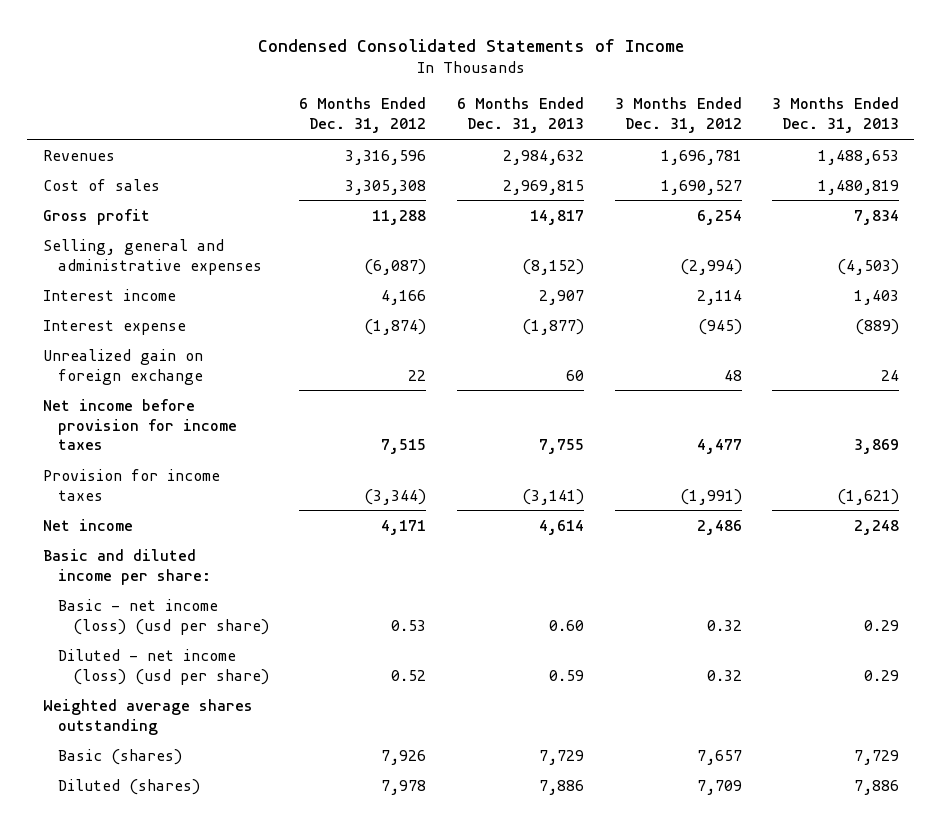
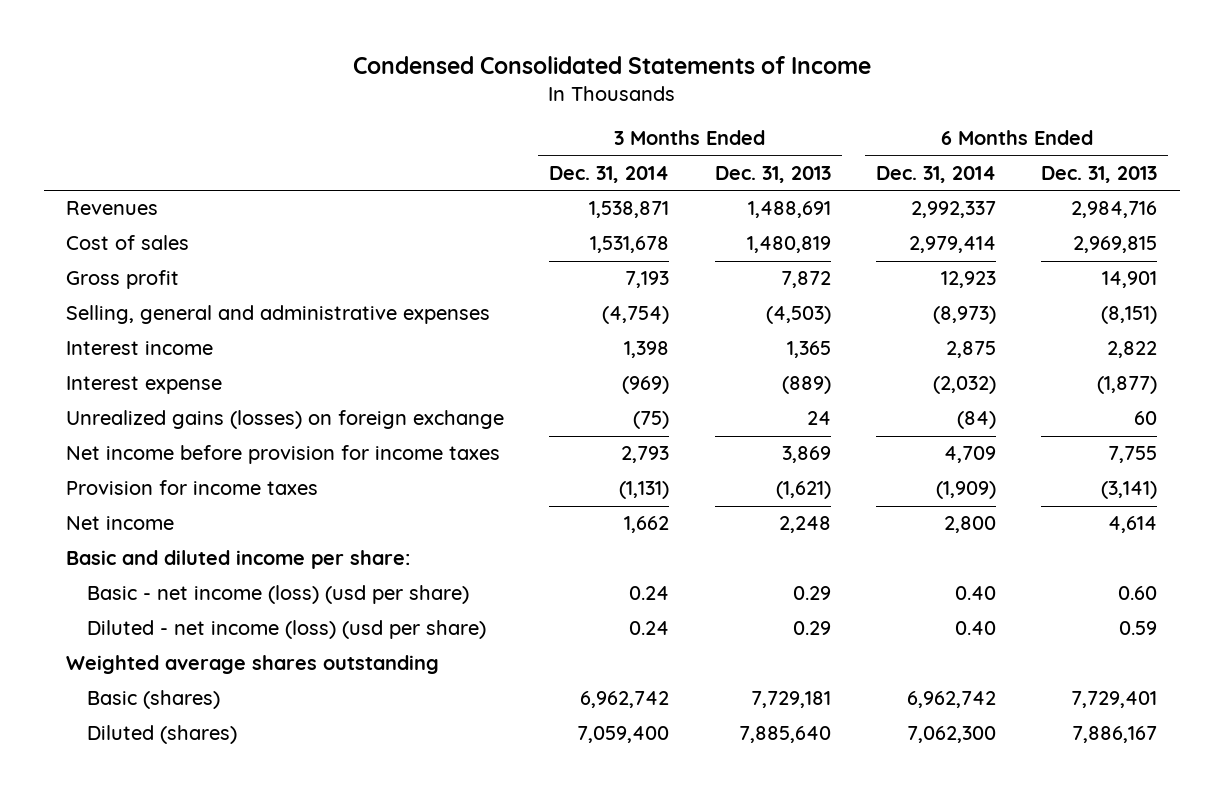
- | 6 Months Ended Dec. 31, 2012 | 6 Months Ended Dec. 31, 2013 | 3 Months Ended Dec. 31, 2012 | 3 Months Ended Dec. 31, 2013
+ | 3 Months Ended Dec. 31, 2014 | 3 Months Ended Dec. 31, 2013 | 6 Months Ended Dec. 31, 2014 | 6 Months Ended Dec. 31, 2013
- Revenues | 3,316,596 | 2,984,632 | 1,696,781 | 1,488,653
+ Revenues | 1,538,871 | 1,488,691 | 2,992,337 | 2,984,716
- Gross profit | 11,288 | 14,817 | 6,254 | 7,834
- Selling, general and administrative expenses | (6,087) | (8,152) | (2,994) | (4,503)
- Interest income | 4,166 | 2,907 | 2,114 | 1,403
+ Gross profit | 7,193 | 7,872 | 12,923 | 14,901
+ Selling, general and administrative expenses | (4,754) | (4,503) | (8,973) | (8,151)
+ Interest income | 1,398 | 1,365 | 2,875 | 2,822
- Unrealized gain on foreign exchange | 22 | 60 | 48 | 24
+ Unrealized gains (losses) on foreign exchange | (75) | 24 | (84) | 60
- Basic (shares) | 7,926 | 7,729 | 7,657 | 7,729
- Diluted (shares) | 7,978 | 7,886 | 7,709 | 7,886
+ Basic (shares) | 6,962,742 | 7,729,181 | 6,962,742 | 7,729,401
+ Diluted (shares) | 7,059,400 | 7,885,640 | 7,062,300 | 7,886,167

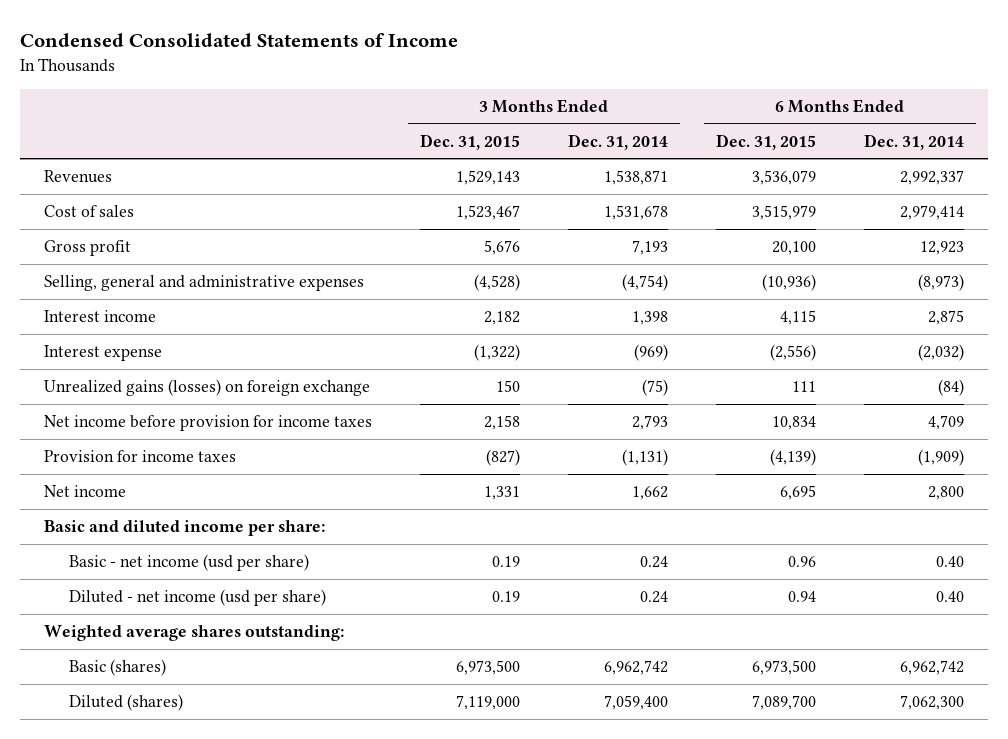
- | 3 Months Ended Dec. 31, 2014 | 3 Months Ended Dec. 31, 2013 | 6 Months Ended Dec. 31, 2014 | 6 Months Ended Dec. 31, 2013
+ | 3 Months Ended Dec. 31, 2015 | 3 Months Ended Dec. 31, 2014 | 6 Months Ended Dec. 31, 2015 | 6 Months Ended Dec. 31, 2014
- Basic - net income (loss) (usd per share) | 0.24 | 0.29 | 0.40 | 0.60
- Diluted - net income (loss) (usd per share) | 0.24 | 0.29 | 0.40 | 0.59
- Weighted average shares outstanding
+ Basic - net income (usd per share) | 0.19 | 0.24 | 0.96 | 0.40
+ Diluted - net income (usd per share) | 0.19 | 0.24 | 0.94 | 0.40
+ Weighted average shares outstanding:

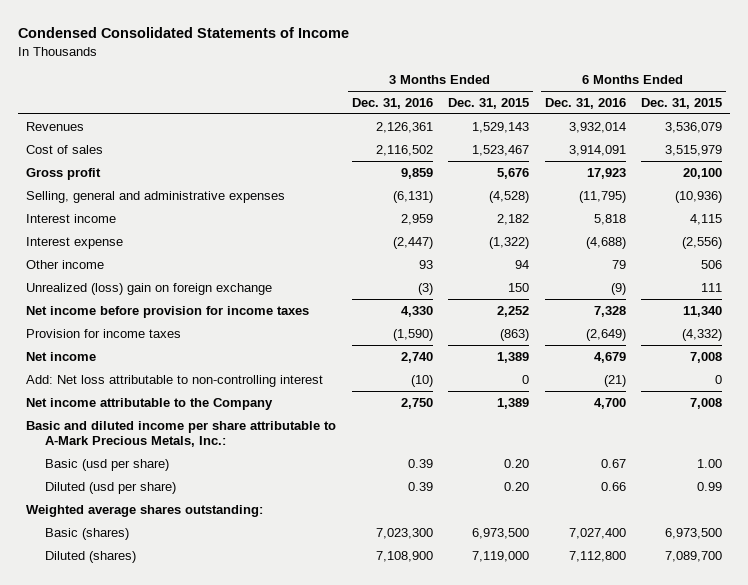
- | 3 Months Ended Dec. 31, 2015 | 3 Months Ended Dec. 31, 2014 | 6 Months Ended Dec. 31, 2015 | 6 Months Ended Dec. 31, 2014
+ | 3 Months Ended Dec. 31, 2016 | 3 Months Ended Dec. 31, 2015 | 6 Months Ended Dec. 31, 2016 | 6 Months Ended Dec. 31, 2015
- Unrealized gains (losses) on foreign exchange | 150 | (75) | 111 | (84)
- Net income before provision for income taxes | 2,158 | 2,793 | 10,834 | 4,709
- Provision for income taxes | (827) | (1,131) | (4,139) | (1,909)
- Net income | 1,331 | 1,662 | 6,695 | 2,800
- Basic and diluted income per share:
- Basic - net income (usd per share) | 0.19 | 0.24 | 0.96 | 0.40
- Diluted - net income (usd per share) | 0.19 | 0.24 | 0.94 | 0.40
+ Other income | 93 | 94 | 79 | 506
+ Unrealized (loss) gain on foreign exchange | (3) | 150 | (9) | 111
+ Net income before provision for income taxes | 4,330 | 2,252 | 7,328 | 11,340
+ Provision for income taxes | (1,590) | (863) | (2,649) | (4,332)
+ Net income | 2,740 | 1,389 | 4,679 | 7,008
+ Add: Net loss attributable to non-controlling interest | (10) | 0 | (21) | 0
+ Net income attributable to the Company | 2,750 | 1,389 | 4,700 | 7,008
+ Basic and diluted income per share attributable to A-Mark Precious Metals, Inc.:
+ Basic (usd per share) | 0.39 | 0.20 | 0.67 | 1.00
+ Diluted (usd per share) | 0.39 | 0.20 | 0.66 | 0.99

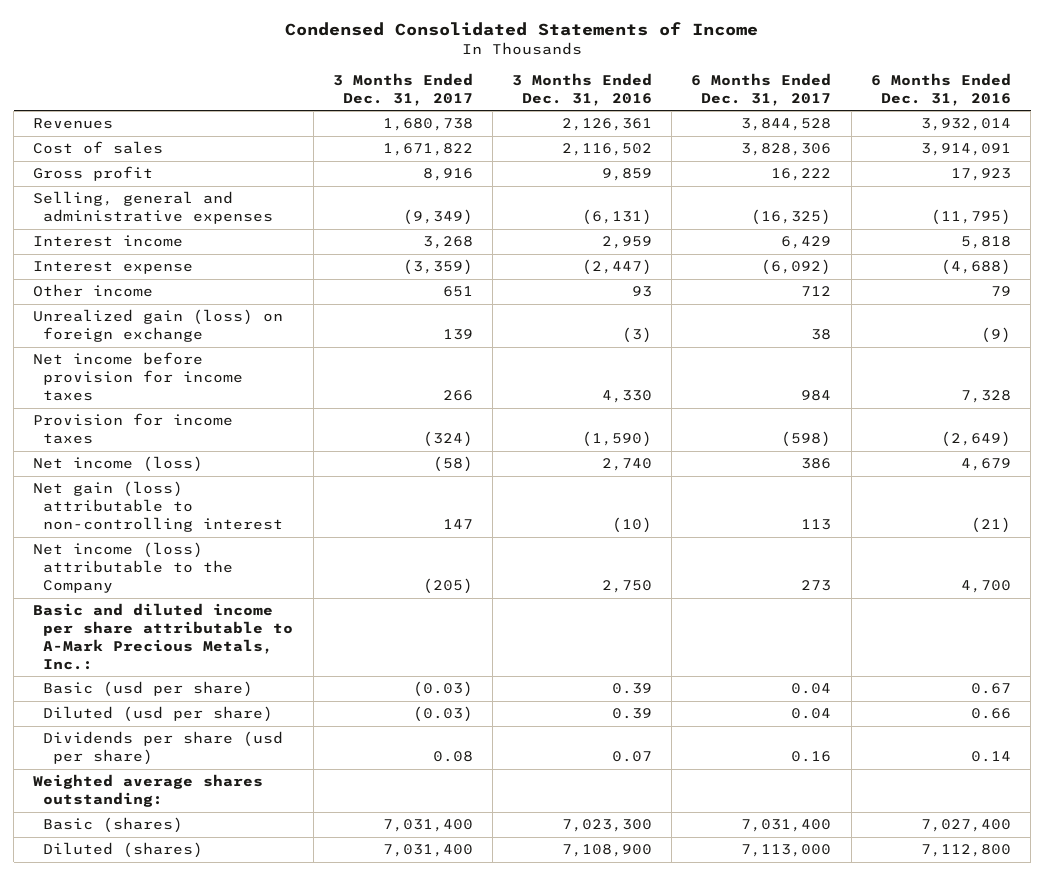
- | 3 Months Ended Dec. 31, 2016 | 3 Months Ended Dec. 31, 2015 | 6 Months Ended Dec. 31, 2016 | 6 Months Ended Dec. 31, 2015
+ | 3 Months Ended Dec. 31, 2017 | 3 Months Ended Dec. 31, 2016 | 6 Months Ended Dec. 31, 2017 | 6 Months Ended Dec. 31, 2016
- Unrealized (loss) gain on foreign exchange | (3) | 150 | (9) | 111
+ Unrealized gain (loss) on foreign exchange | 139 | (3) | 38 | (9)
- Net income | 2,740 | 1,389 | 4,679 | 7,008
- Add: Net loss attributable to non-controlling interest | (10) | 0 | (21) | 0
- Net income attributable to the Company | 2,750 | 1,389 | 4,700 | 7,008
+ Net income (loss) | (58) | 2,740 | 386 | 4,679
+ Net gain (loss) attributable to non-controlling interest | 147 | (10) | 113 | (21)
+ Net income (loss) attributable to the Company | (205) | 2,750 | 273 | 4,700
+ Dividends per share (usd per share) | 0.08 | 0.07 | 0.16 | 0.14

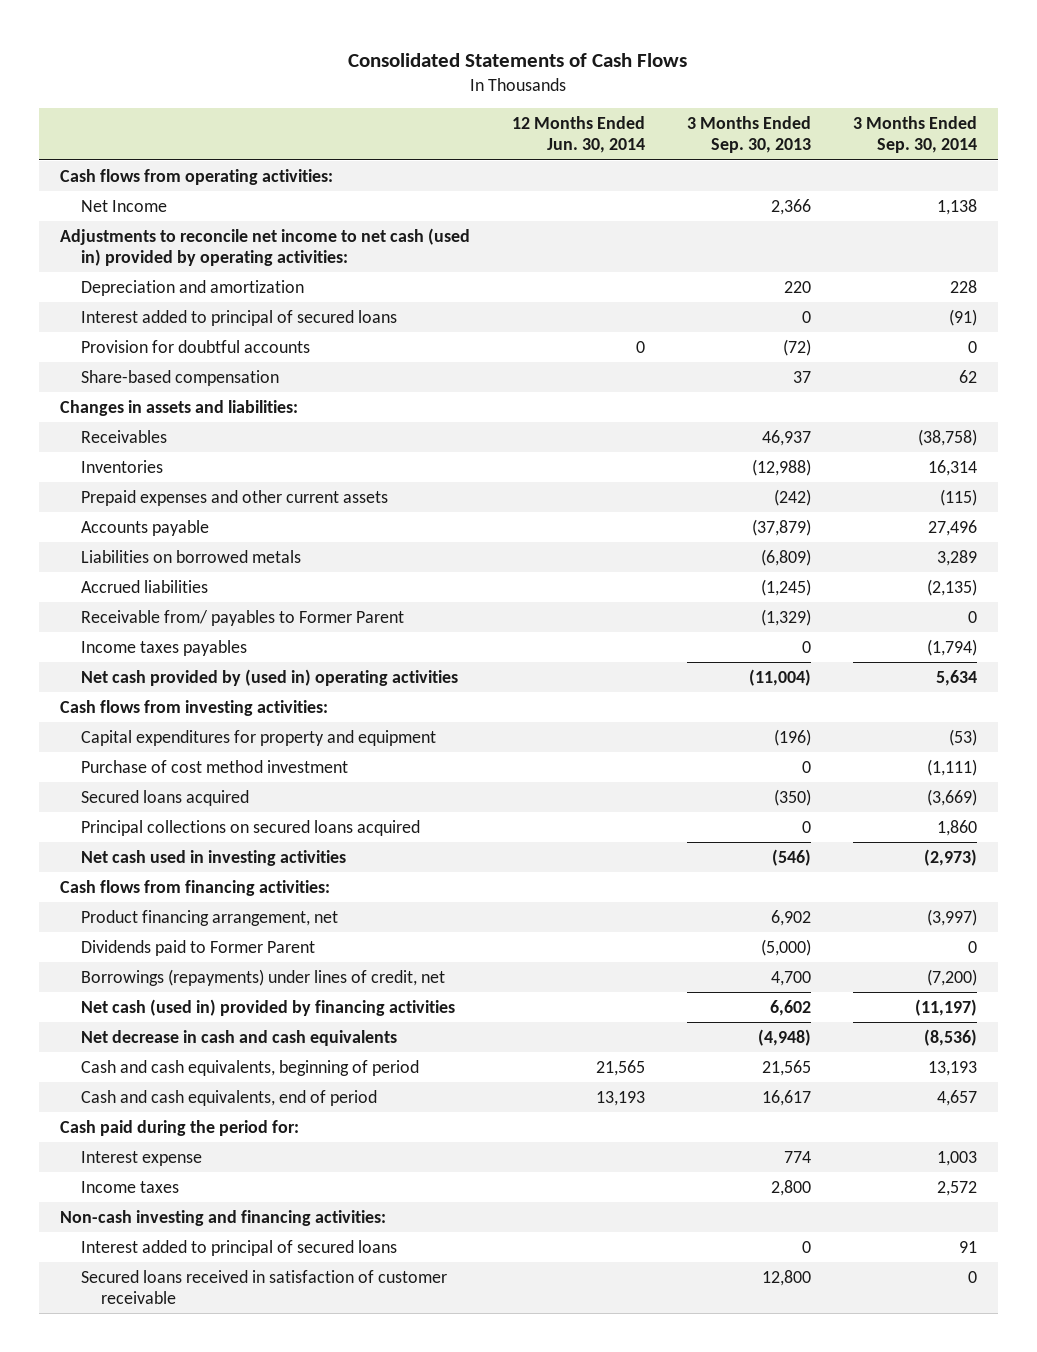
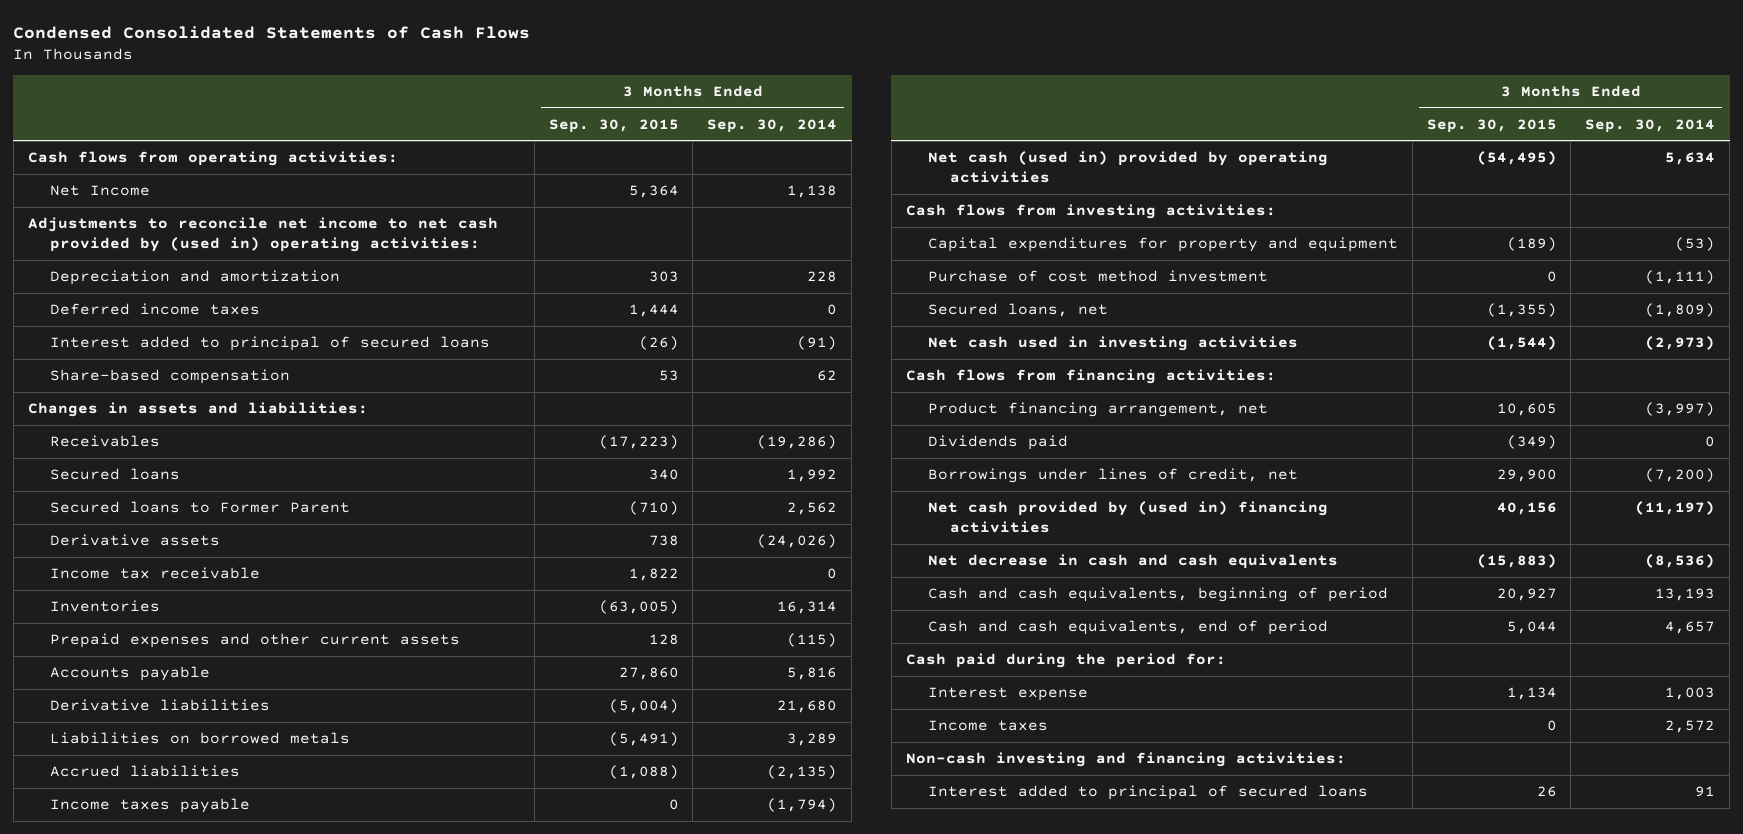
- Consolidated Statements of Cash Flows
+ Condensed Consolidated Statements of Cash Flows
- | 12 Months Ended Jun. 30, 2014 | 3 Months Ended Sep. 30, 2013 | 3 Months Ended Sep. 30, 2014
+ | 3 Months Ended Sep. 30, 2015 | 3 Months Ended Sep. 30, 2014
- Adjustments to reconcile net income to net cash (used in) provided by operating activities:
+ Adjustments to reconcile net income to net cash provided by (used in) operating activities:
+ Deferred income taxes | 1,444 | 0
- Provision for doubtful accounts | 0 | (72) | 0
- Receivables | | 46,937 | (38,758)
+ Receivables | (17,223) | (19,286)
+ Secured loans | 340 | 1,992
+ Secured loans to Former Parent | (710) | 2,562
+ Derivative assets | 738 | (24,026)
+ Income tax receivable | 1,822 | 0
- Accounts payable | | (37,879) | 27,496
+ Accounts payable | 27,860 | 5,816
+ Derivative liabilities | (5,004) | 21,680
- Receivable from/ payables to Former Parent | | (1,329) | 0
- Income taxes payables | | 0 | (1,794)
- Net cash provided by (used in) operating activities | | (11,004) | 5,634
+ Income taxes payable | 0 | (1,794)
+ Net cash (used in) provided by operating activities | (54,495) | 5,634
- Secured loans acquired | | (350) | (3,669)
- Principal collections on secured loans acquired | | 0 | 1,860
+ Secured loans, net | (1,355) | (1,809)
- Dividends paid to Former Parent | | (5,000) | 0
- Borrowings (repayments) under lines of credit, net | | 4,700 | (7,200)
- Net cash (used in) provided by financing activities | | 6,602 | (11,197)
+ Dividends paid | (349) | 0
+ Borrowings under lines of credit, net | 29,900 | (7,200)
+ Net cash provided by (used in) financing activities | 40,156 | (11,197)
- Secured loans received in satisfaction of customer receivable | | 12,800 | 0

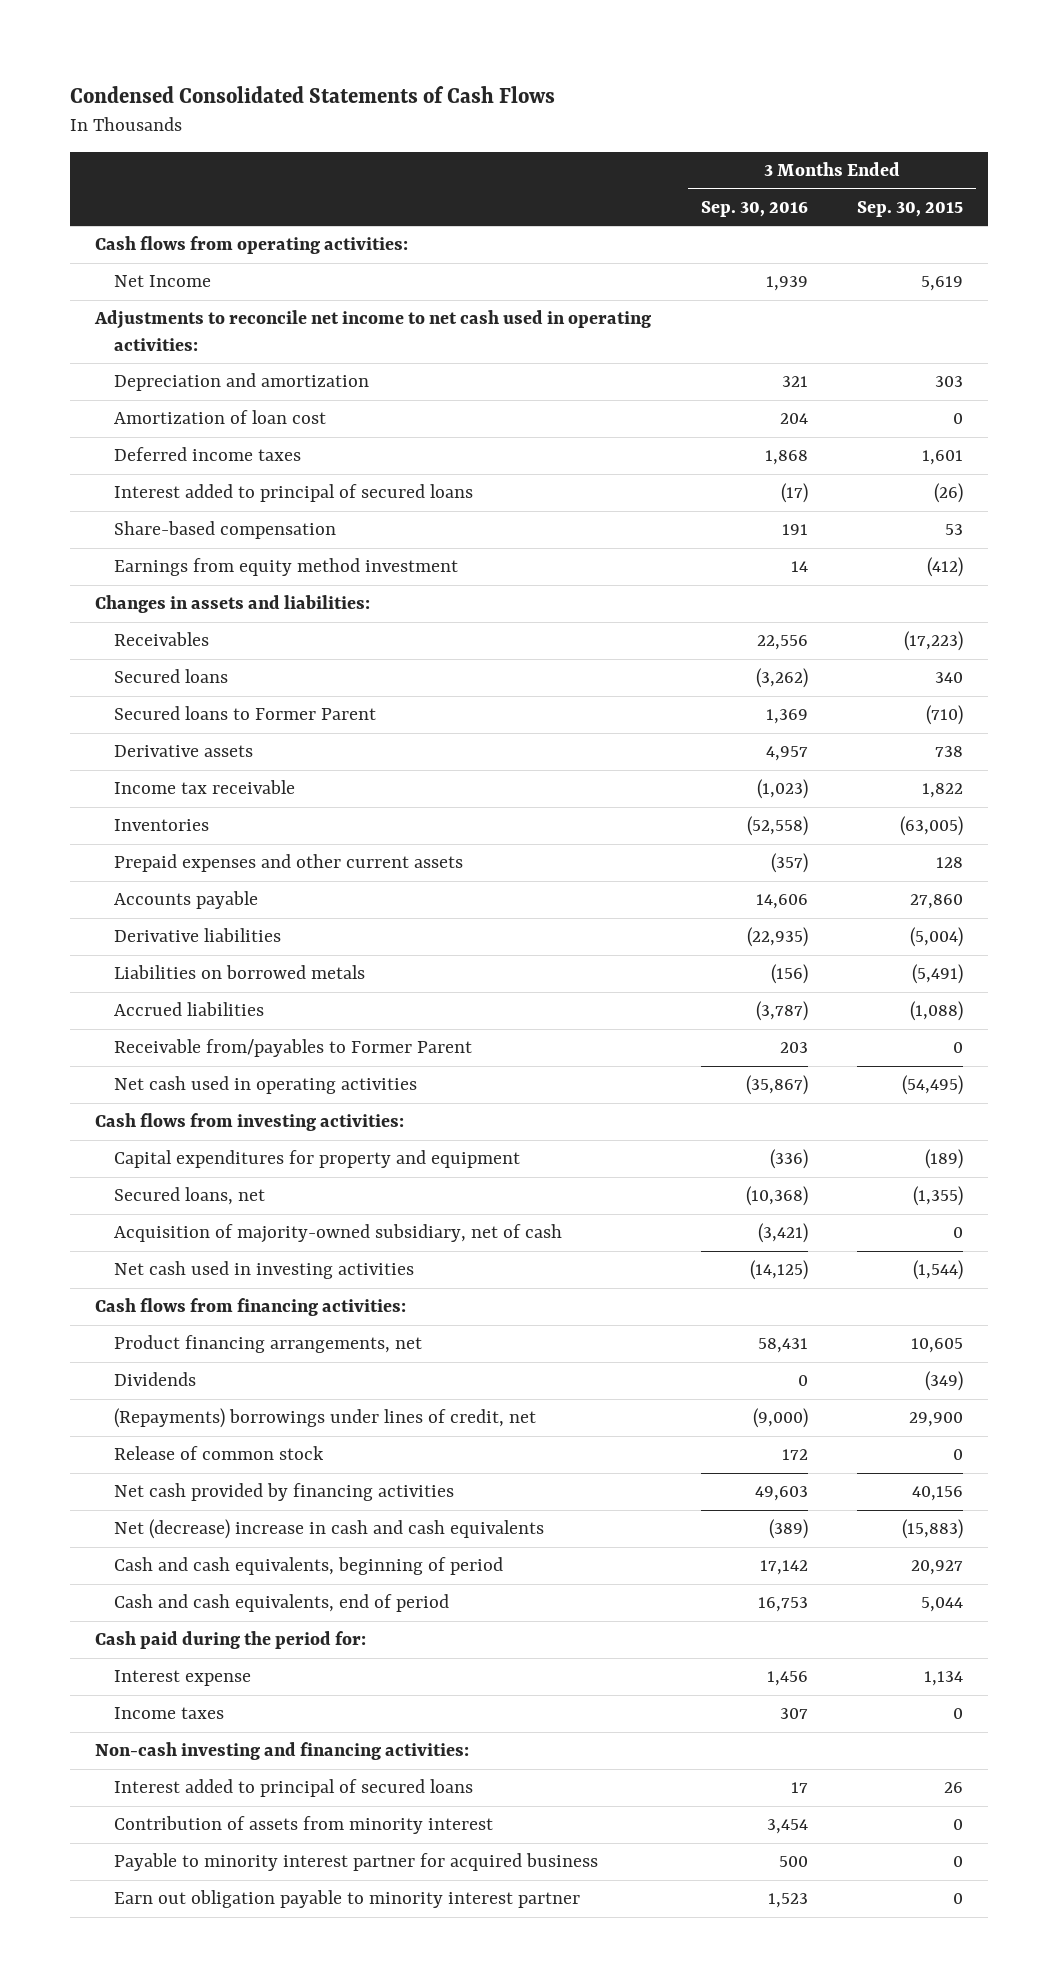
- | 3 Months Ended Sep. 30, 2015 | 3 Months Ended Sep. 30, 2014
+ | 3 Months Ended Sep. 30, 2016 | 3 Months Ended Sep. 30, 2015
- Net Income | 5,364 | 1,138
- Adjustments to reconcile net income to net cash provided by (used in) operating activities:
+ Net Income | 1,939 | 5,619
+ Adjustments to reconcile net income to net cash used in operating activities:
- Deferred income taxes | 1,444 | 0
+ Amortization of loan cost | 204 | 0
+ Deferred income taxes | 1,868 | 1,601
+ Earnings from equity method investment | 14 | (412)
- Income taxes payable | 0 | (1,794)
- Net cash (used in) provided by operating activities | (54,495) | 5,634
+ Receivable from/payables to Former Parent | 203 | 0
+ Net cash used in operating activities | (35,867) | (54,495)
- Purchase of cost method investment | 0 | (1,111)
+ Acquisition of majority-owned subsidiary, net of cash | (3,421) | 0
- Product financing arrangement, net | 10,605 | (3,997)
- Dividends paid | (349) | 0
- Borrowings under lines of credit, net | 29,900 | (7,200)
- Net cash provided by (used in) financing activities | 40,156 | (11,197)
- Net decrease in cash and cash equivalents | (15,883) | (8,536)
+ Product financing arrangements, net | 58,431 | 10,605
+ Dividends | 0 | (349)
+ (Repayments) borrowings under lines of credit, net | (9,000) | 29,900
+ Release of common stock | 172 | 0
+ Net cash provided by financing activities | 49,603 | 40,156
+ Net (decrease) increase in cash and cash equivalents | (389) | (15,883)
+ Contribution of assets from minority interest | 3,454 | 0
+ Payable to minority interest partner for acquired business | 500 | 0
+ Earn out obligation payable to minority interest partner | 1,523 | 0

